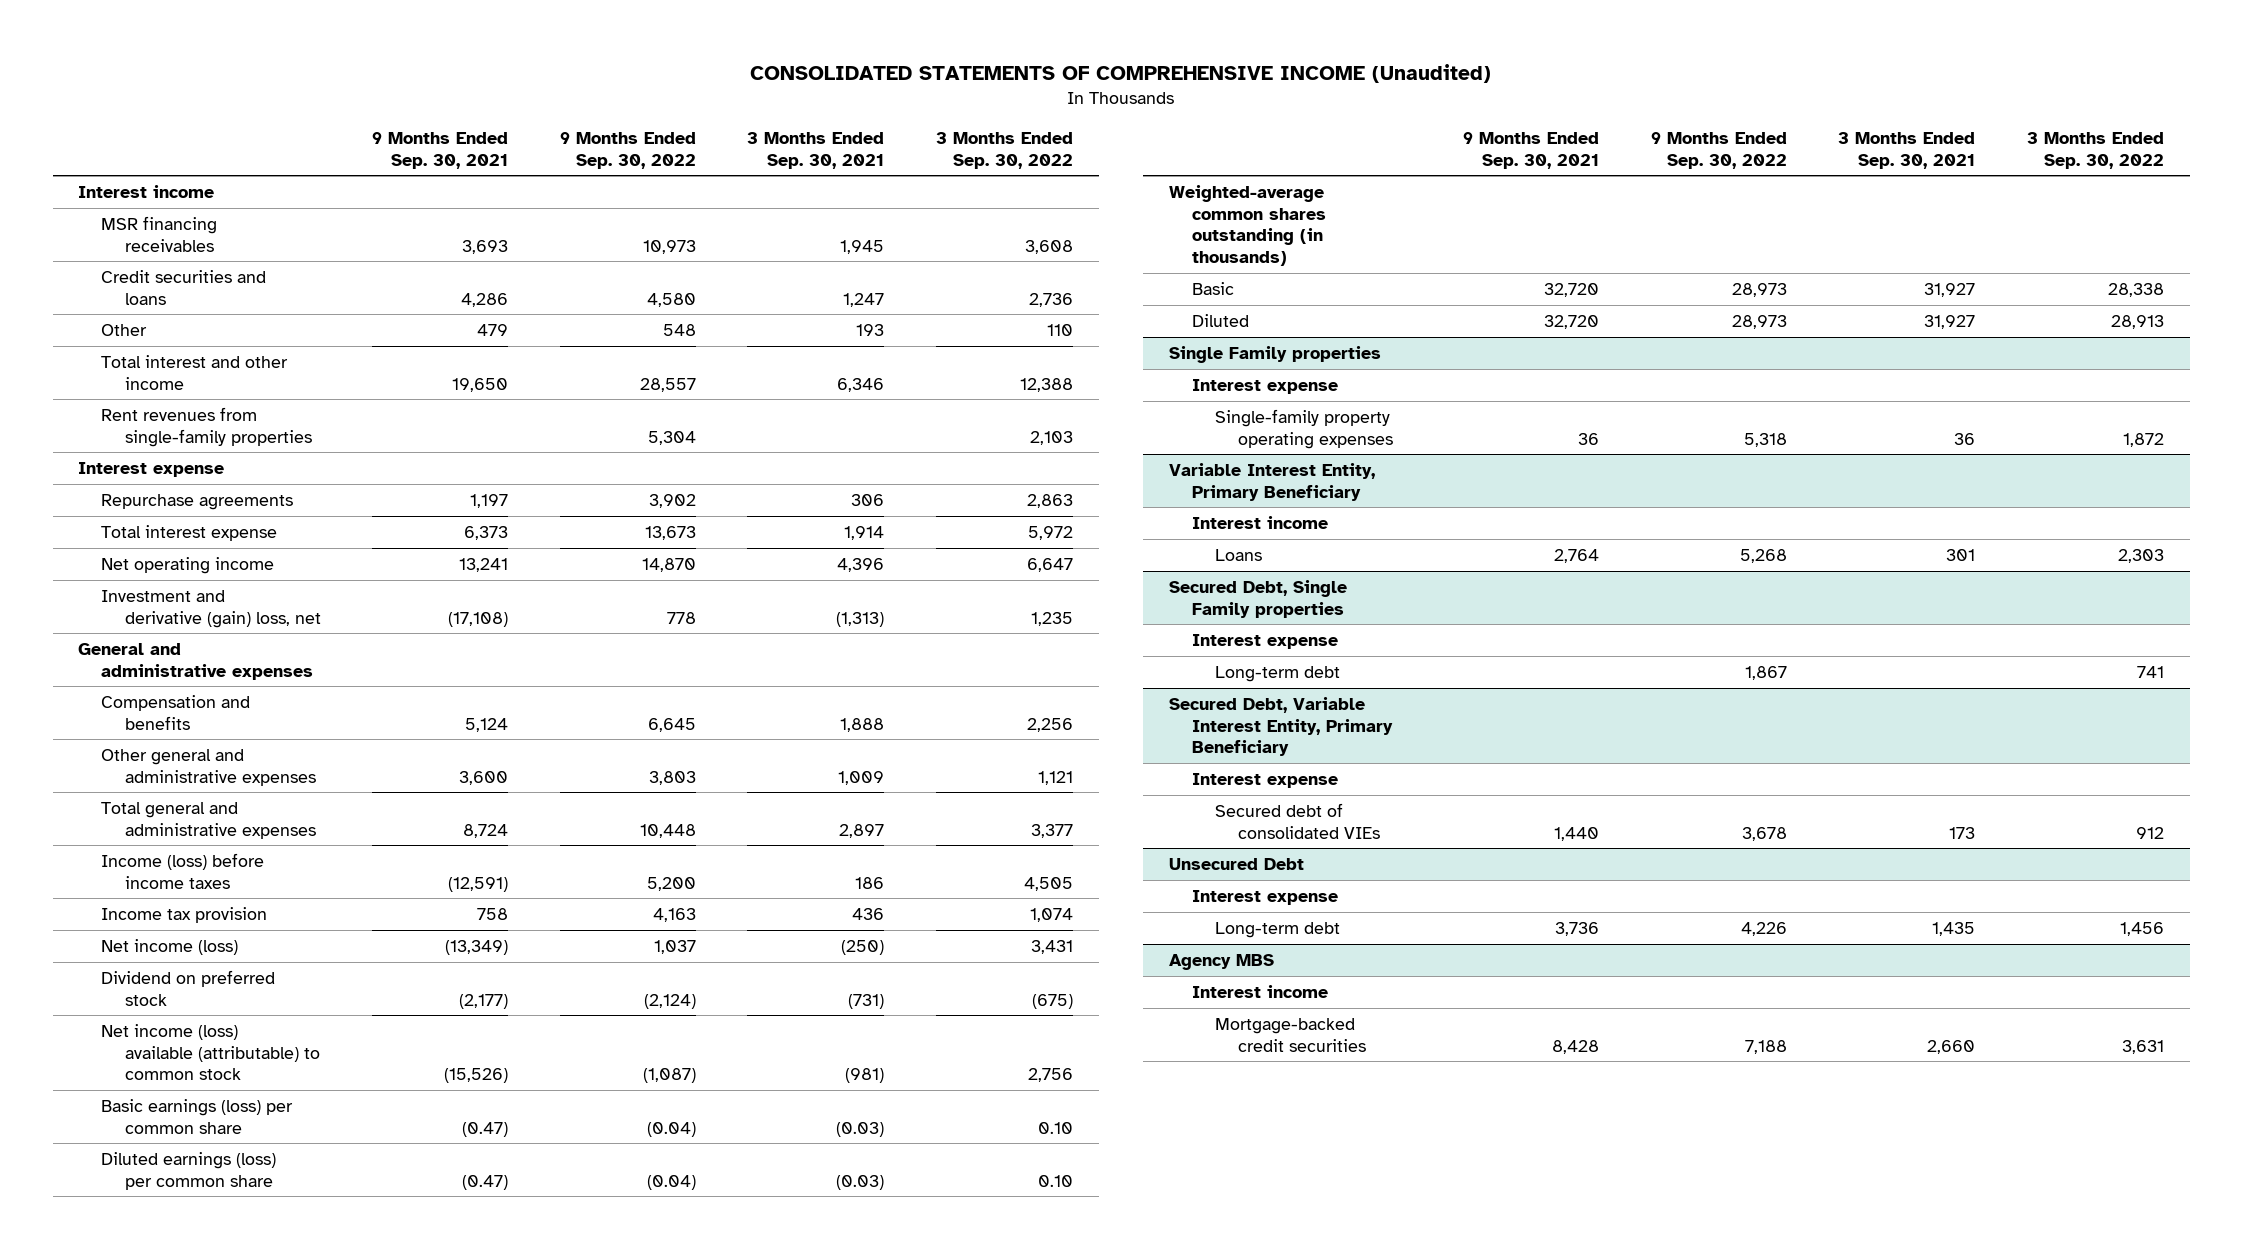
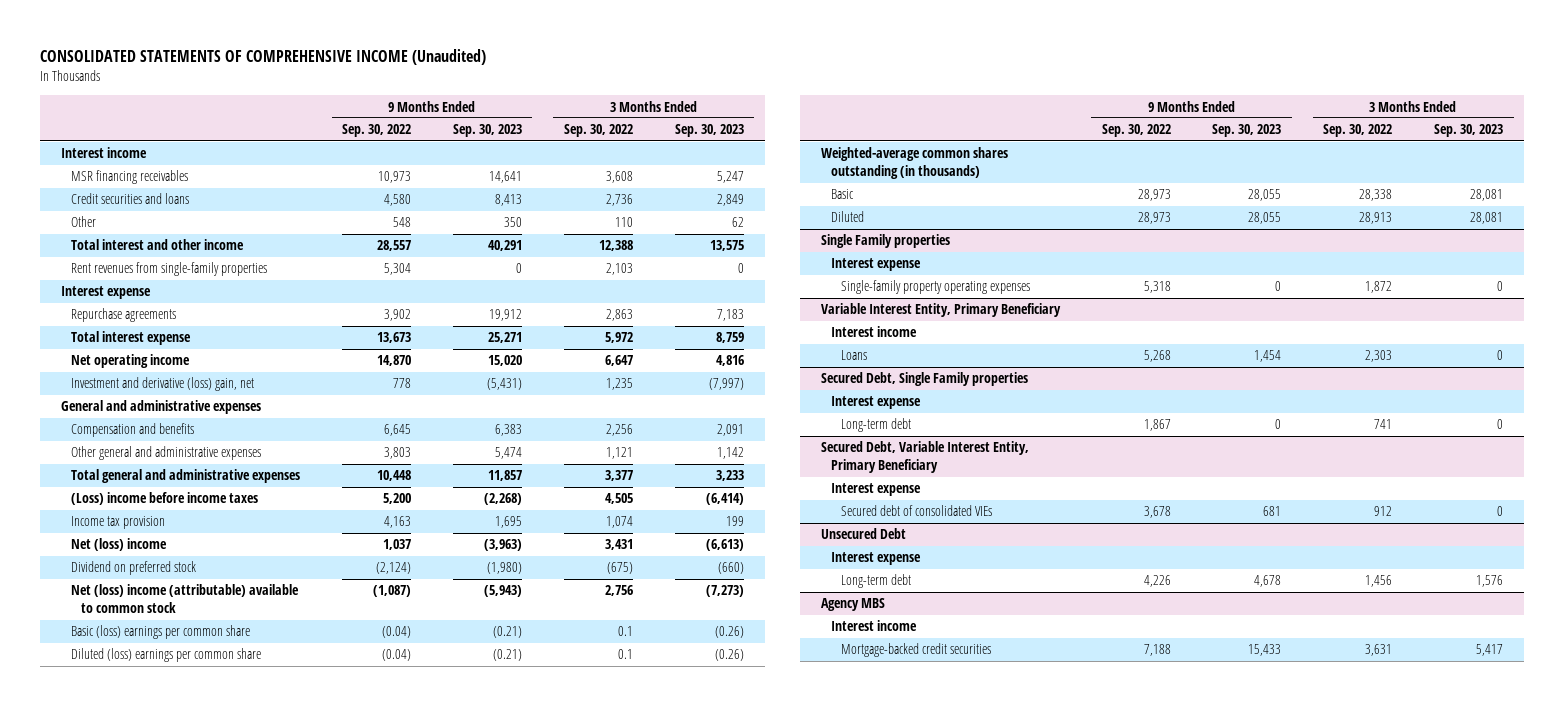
- | 9 Months Ended Sep. 30, 2021 | 9 Months Ended Sep. 30, 2022 | 3 Months Ended Sep. 30, 2021 | 3 Months Ended Sep. 30, 2022
+ | 9 Months Ended Sep. 30, 2022 | 9 Months Ended Sep. 30, 2023 | 3 Months Ended Sep. 30, 2022 | 3 Months Ended Sep. 30, 2023
- Investment and derivative (gain) loss, net | (17,108) | 778 | (1,313) | 1,235
+ Investment and derivative (loss) gain, net | 778 | (5,431) | 1,235 | (7,997)
- Income (loss) before income taxes | (12,591) | 5,200 | 186 | 4,505
+ (Loss) income before income taxes | 5,200 | (2,268) | 4,505 | (6,414)
- Net income (loss) | (13,349) | 1,037 | (250) | 3,431
+ Net (loss) income | 1,037 | (3,963) | 3,431 | (6,613)
- Net income (loss) available (attributable) to common stock | (15,526) | (1,087) | (981) | 2,756
- Basic earnings (loss) per common share | (0.47) | (0.04) | (0.03) | 0.10
- Diluted earnings (loss) per common share | (0.47) | (0.04) | (0.03) | 0.10
+ Net (loss) income (attributable) available to common stock | (1,087) | (5,943) | 2,756 | (7,273)
+ Basic (loss) earnings per common share | (0.04) | (0.21) | 0.1 | (0.26)
+ Diluted (loss) earnings per common share | (0.04) | (0.21) | 0.1 | (0.26)

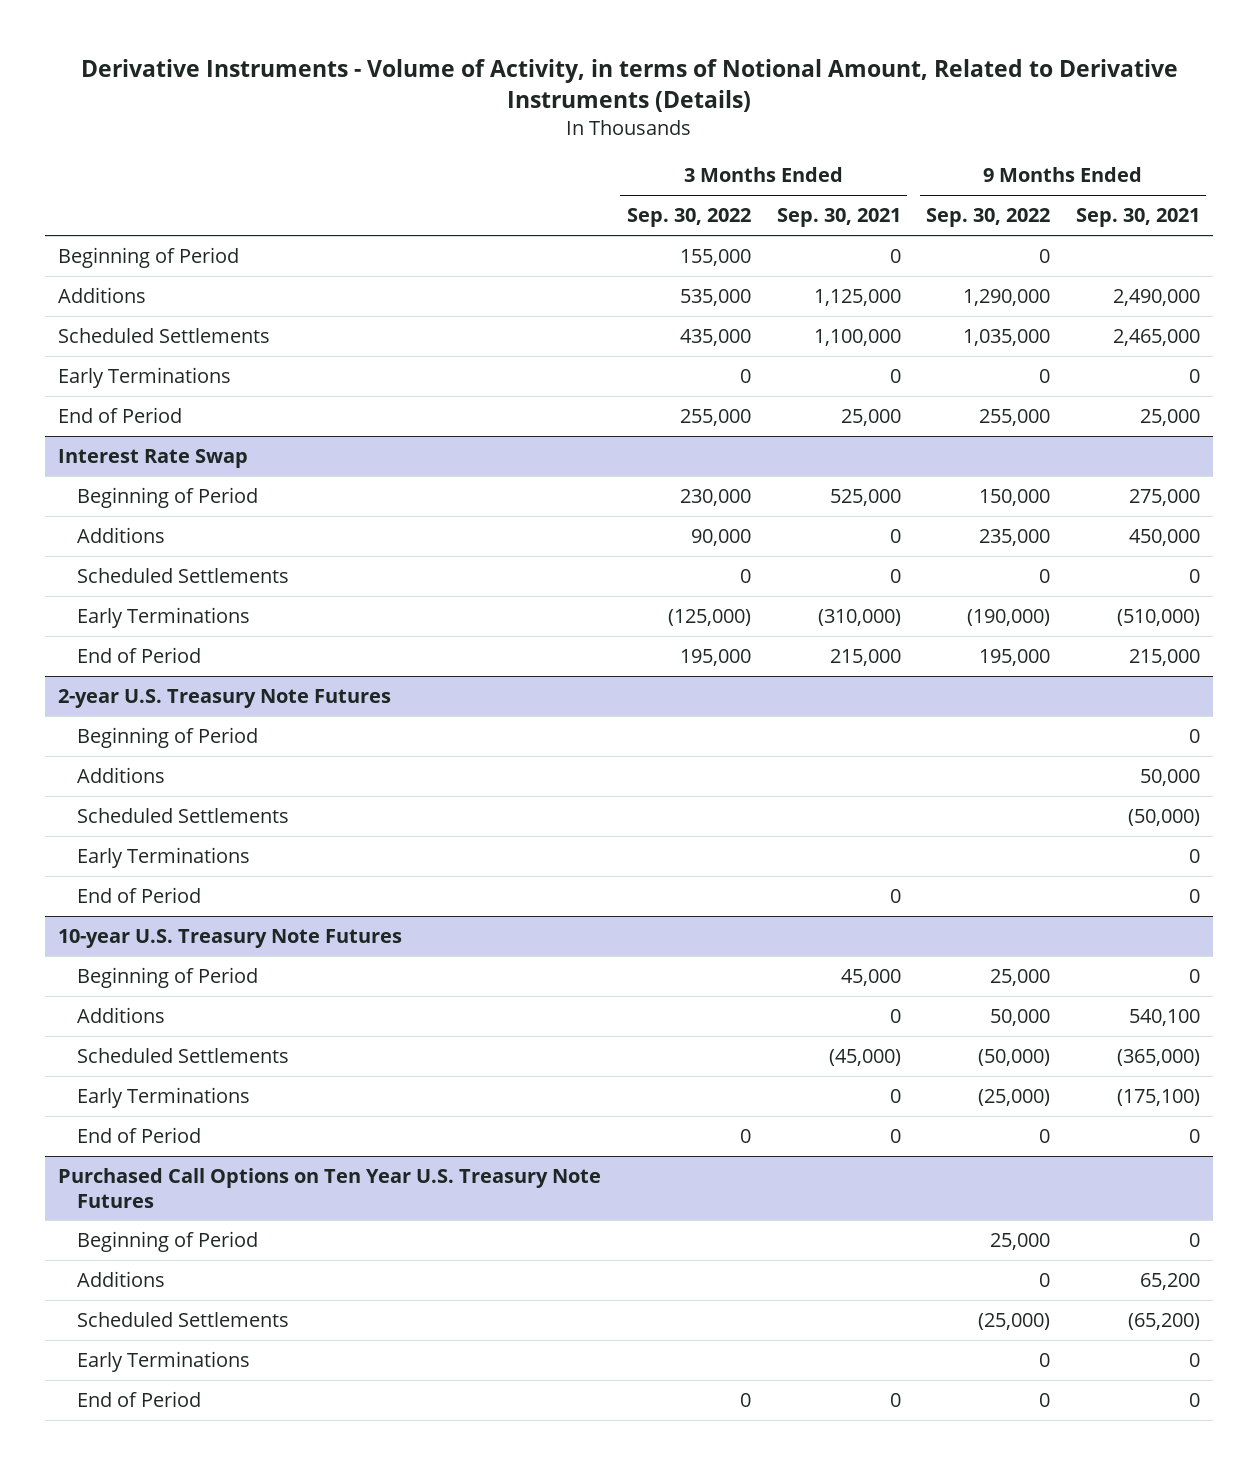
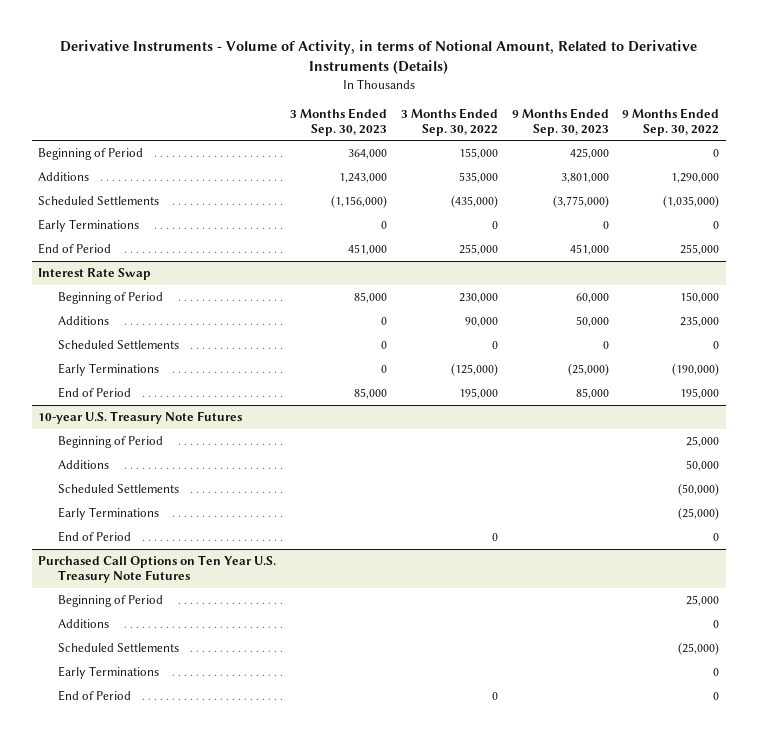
- | 3 Months Ended Sep. 30, 2022 | 3 Months Ended Sep. 30, 2021 | 9 Months Ended Sep. 30, 2022 | 9 Months Ended Sep. 30, 2021
+ | 3 Months Ended Sep. 30, 2023 | 3 Months Ended Sep. 30, 2022 | 9 Months Ended Sep. 30, 2023 | 9 Months Ended Sep. 30, 2022
- Scheduled Settlements | 435,000 | 1,100,000 | 1,035,000 | 2,465,000
+ Scheduled Settlements | (1,156,000) | (435,000) | (3,775,000) | (1,035,000)
- 2-year U.S. Treasury Note Futures
- Beginning of Period | | | | 0
- Additions | | | | 50,000
- Scheduled Settlements | | | | (50,000)
- Early Terminations | | | | 0
- End of Period | | 0 | | 0

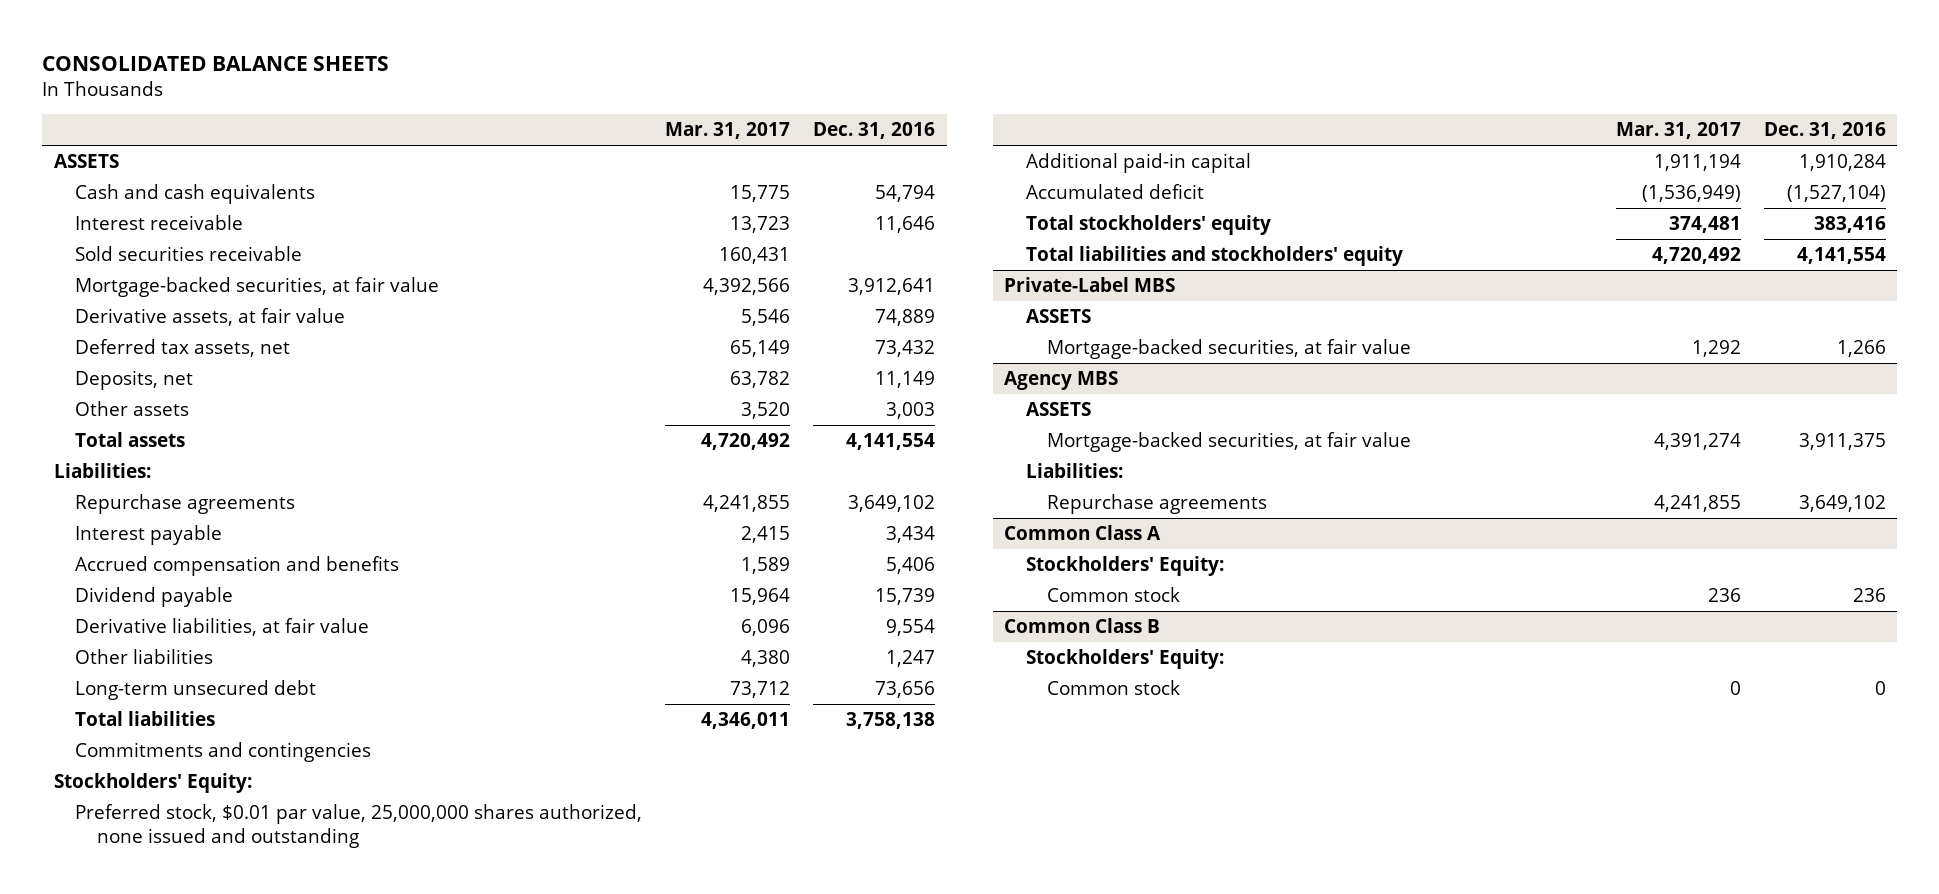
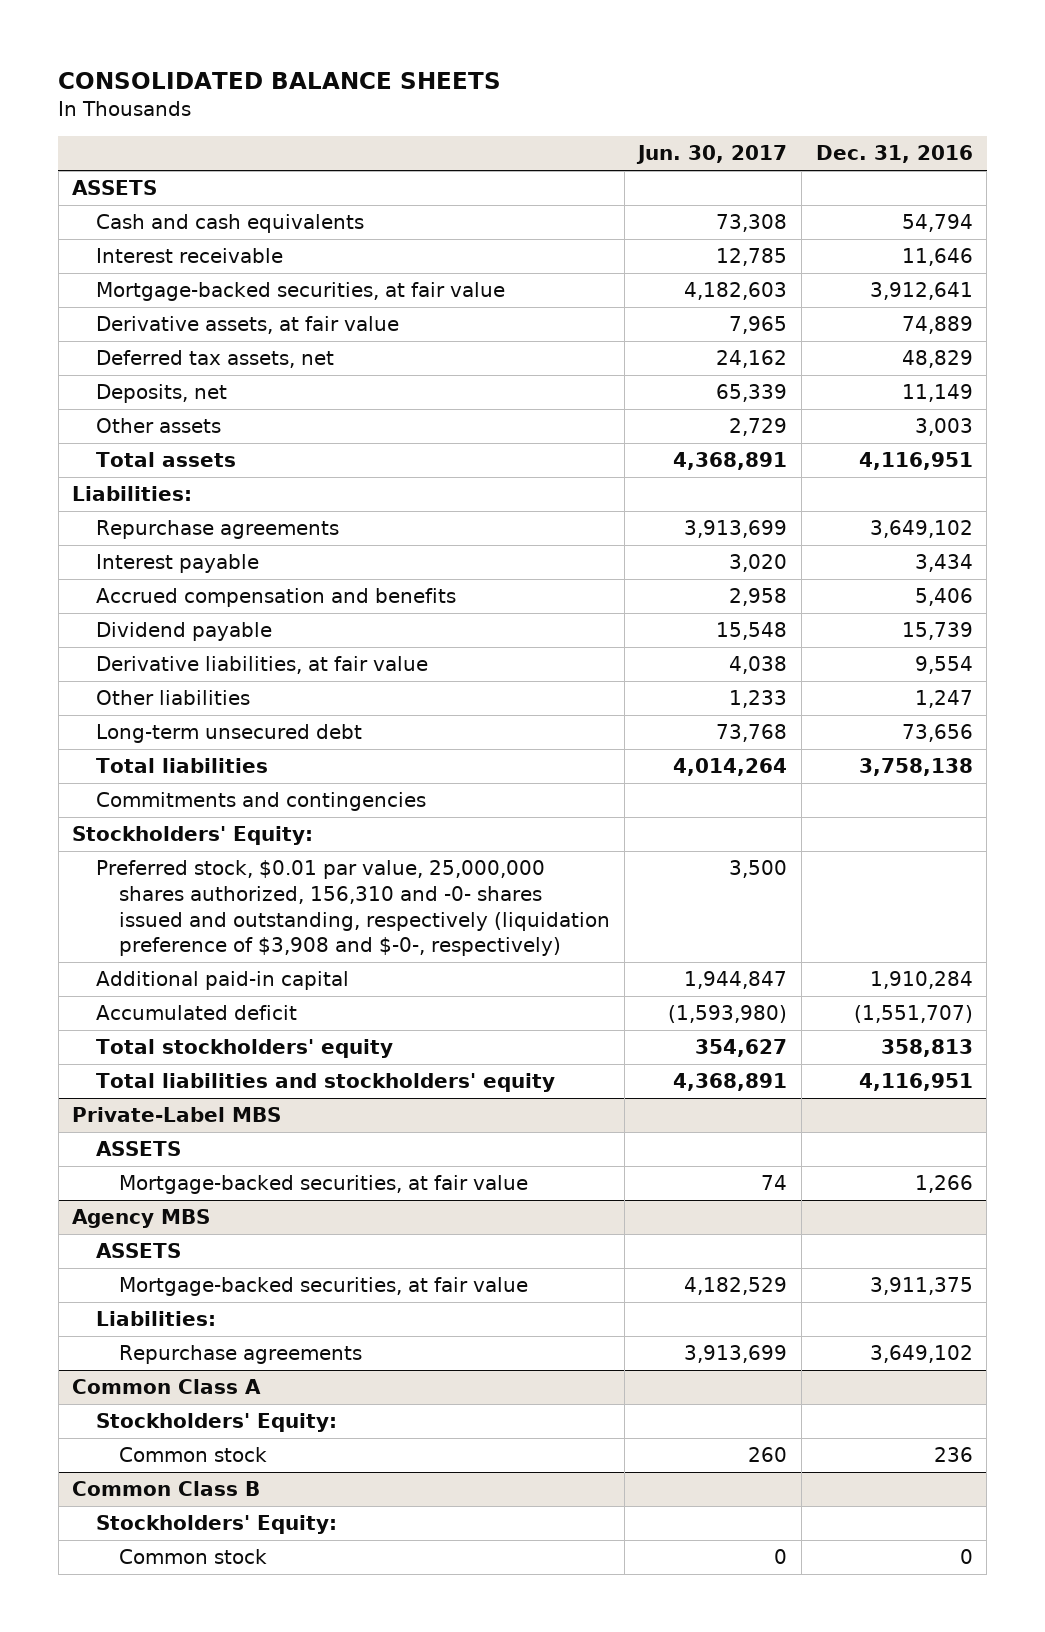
- | Mar. 31, 2017 | Dec. 31, 2016
+ | Jun. 30, 2017 | Dec. 31, 2016
- Sold securities receivable | 160,431 |
- Deferred tax assets, net | 65,149 | 73,432
+ Deferred tax assets, net | 24,162 | 48,829
- Total assets | 4,720,492 | 4,141,554
+ Total assets | 4,368,891 | 4,116,951
- Preferred stock, $0.01 par value, 25,000,000 shares authorized, none issued and outstanding
+ Preferred stock, $0.01 par value, 25,000,000 shares authorized, 156,310 and -0- shares issued and outstanding, respectively (liquidation preference of $3,908 and $-0-, respectively) | 3,500 |
- Accumulated deficit | (1,536,949) | (1,527,104)
- Total stockholders' equity | 374,481 | 383,416
- Total liabilities and stockholders' equity | 4,720,492 | 4,141,554
+ Accumulated deficit | (1,593,980) | (1,551,707)
+ Total stockholders' equity | 354,627 | 358,813
+ Total liabilities and stockholders' equity | 4,368,891 | 4,116,951

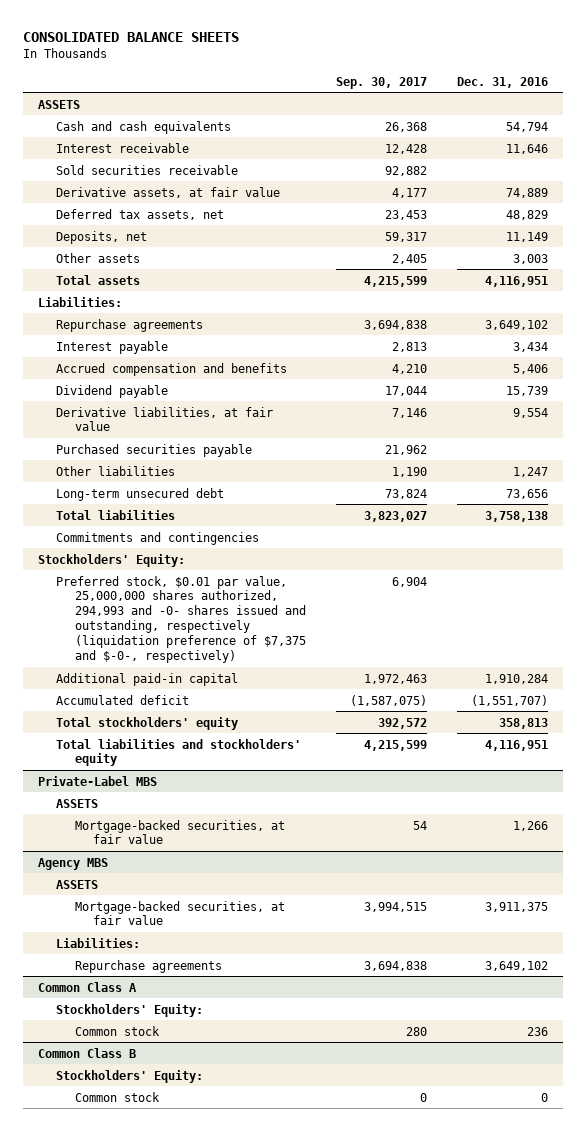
- | Jun. 30, 2017 | Dec. 31, 2016
+ | Sep. 30, 2017 | Dec. 31, 2016
- Mortgage-backed securities, at fair value | 4,182,603 | 3,912,641
+ Sold securities receivable | 92,882 |
+ Purchased securities payable | 21,962 |
- Preferred stock, $0.01 par value, 25,000,000 shares authorized, 156,310 and -0- shares issued and outstanding, respectively (liquidation preference of $3,908 and $-0-, respectively) | 3,500 |
+ Preferred stock, $0.01 par value, 25,000,000 shares authorized, 294,993 and -0- shares issued and outstanding, respectively (liquidation preference of $7,375 and $-0-, respectively) | 6,904 |

